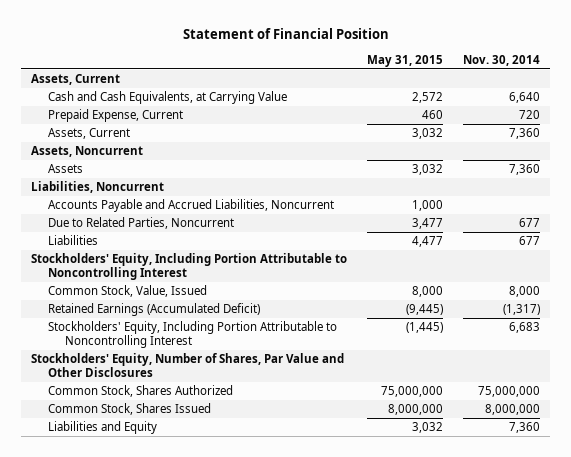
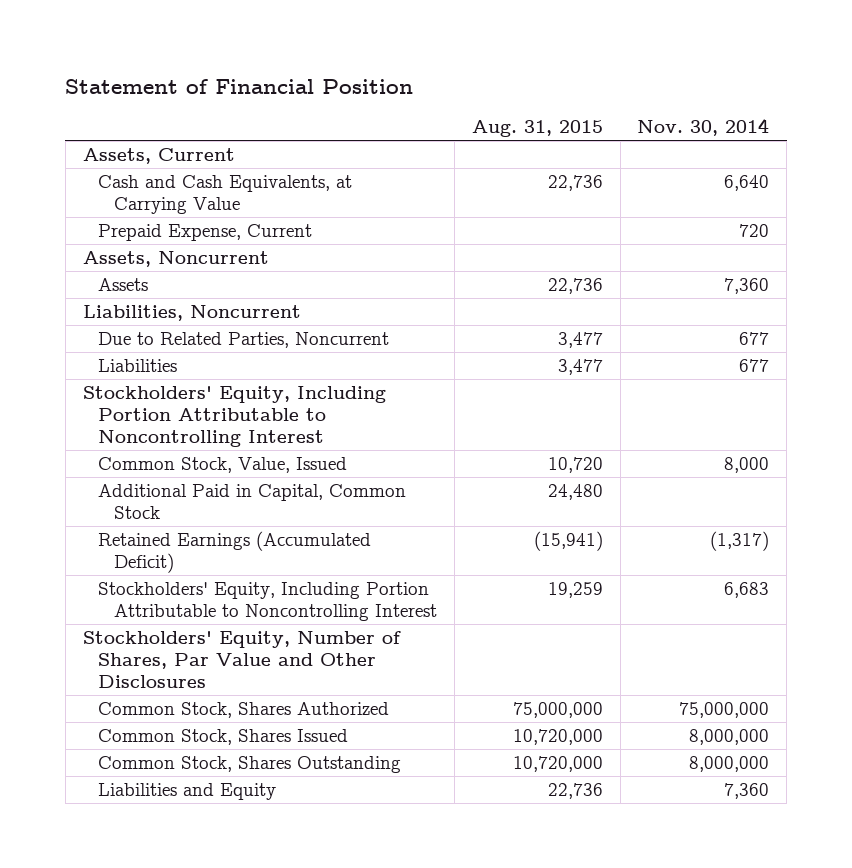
- | May 31, 2015 | Nov. 30, 2014
+ | Aug. 31, 2015 | Nov. 30, 2014
- Assets, Current | 3,032 | 7,360
- Accounts Payable and Accrued Liabilities, Noncurrent | 1,000 |
+ Additional Paid in Capital, Common Stock | 24,480 |
+ Common Stock, Shares Outstanding | 10,720,000 | 8,000,000

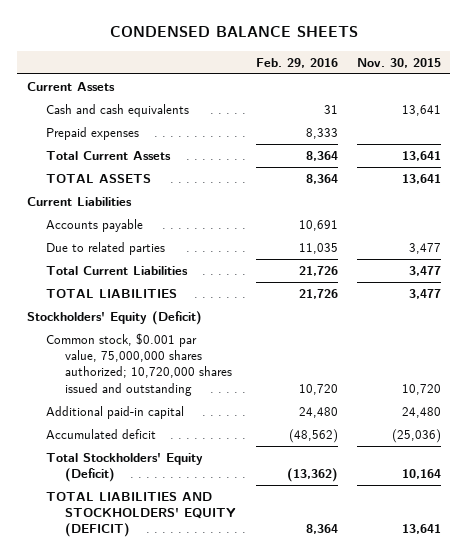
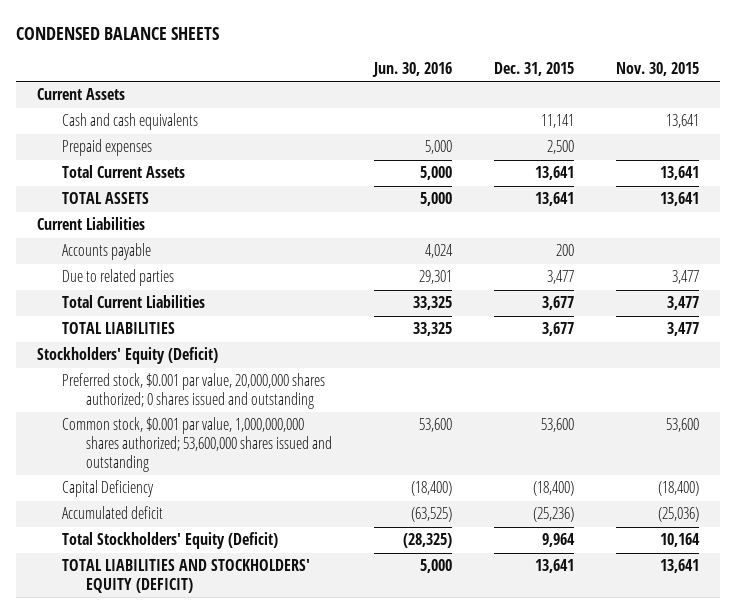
- | Feb. 29, 2016 | Nov. 30, 2015
+ | Jun. 30, 2016 | Dec. 31, 2015 | Nov. 30, 2015
- Common stock, $0.001 par value, 75,000,000 shares authorized; 10,720,000 shares issued and outstanding | 10,720 | 10,720
- Additional paid-in capital | 24,480 | 24,480
+ Preferred stock, $0.001 par value, 20,000,000 shares authorized; 0 shares issued and outstanding
+ Common stock, $0.001 par value, 1,000,000,000 shares authorized; 53,600,000 shares issued and outstanding | 53,600 | 53,600 | 53,600
+ Capital Deficiency | (18,400) | (18,400) | (18,400)

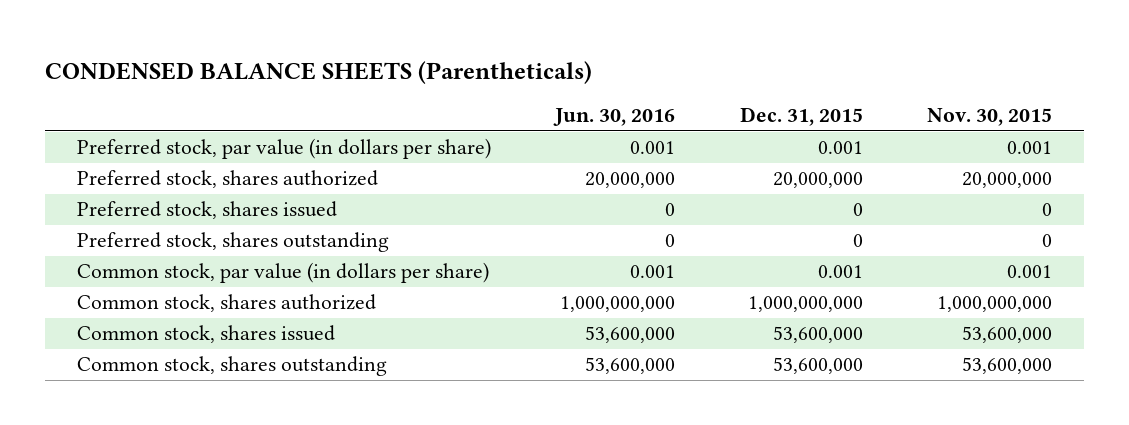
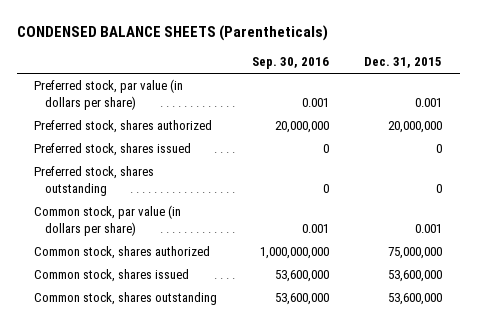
- | Jun. 30, 2016 | Dec. 31, 2015 | Nov. 30, 2015
+ | Sep. 30, 2016 | Dec. 31, 2015
- Common stock, shares authorized | 1,000,000,000 | 1,000,000,000 | 1,000,000,000
+ Common stock, shares authorized | 1,000,000,000 | 75,000,000

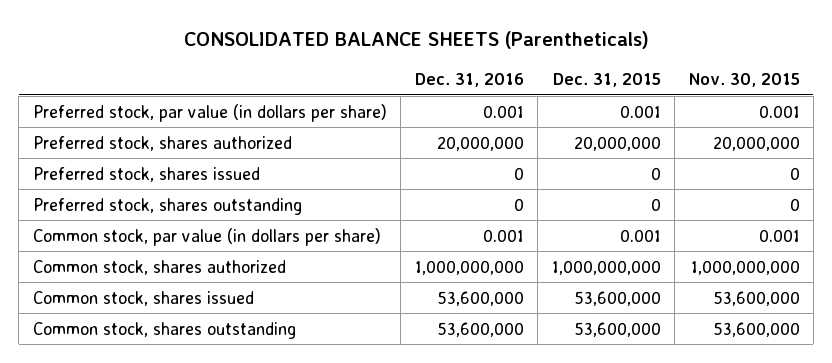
- CONDENSED BALANCE SHEETS (Parentheticals)
+ CONSOLIDATED BALANCE SHEETS (Parentheticals)
- | Sep. 30, 2016 | Dec. 31, 2015
+ | Dec. 31, 2016 | Dec. 31, 2015 | Nov. 30, 2015
- Common stock, shares authorized | 1,000,000,000 | 75,000,000
+ Common stock, shares authorized | 1,000,000,000 | 1,000,000,000 | 1,000,000,000

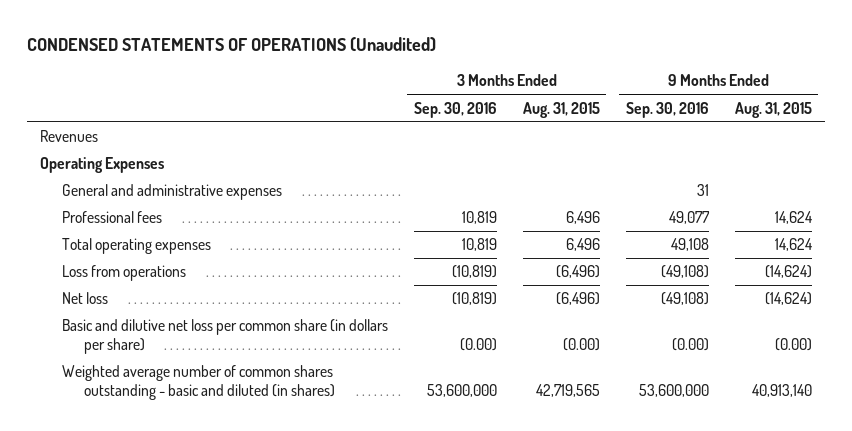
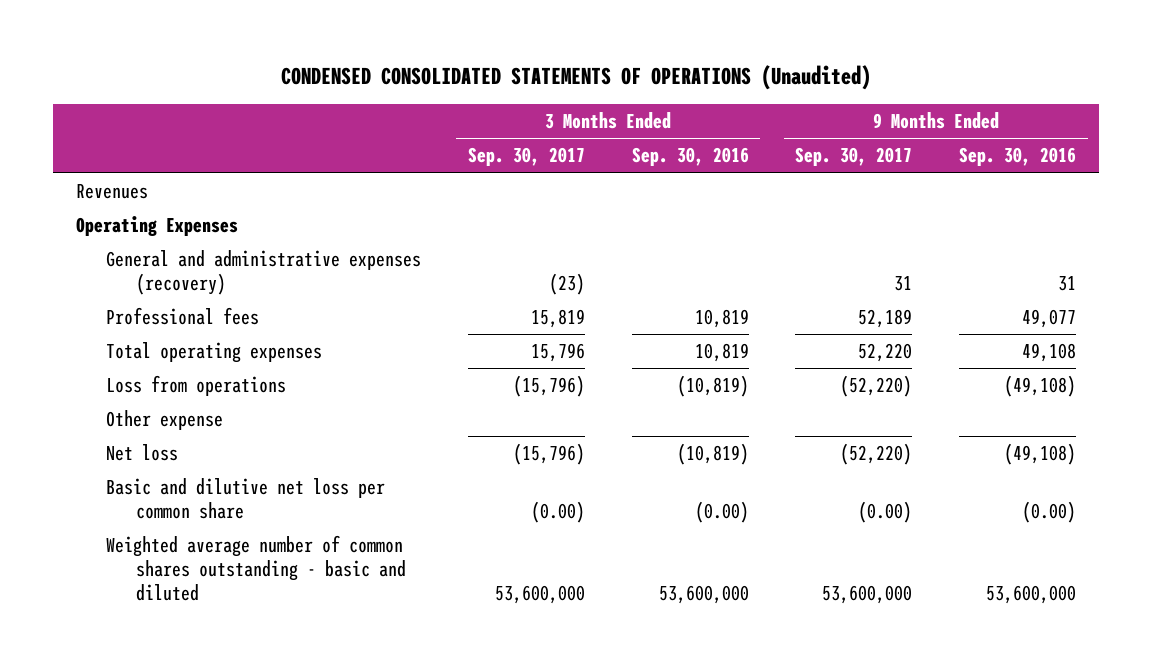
- CONDENSED STATEMENTS OF OPERATIONS (Unaudited)
+ CONDENSED CONSOLIDATED STATEMENTS OF OPERATIONS (Unaudited)
- | 3 Months Ended Sep. 30, 2016 | 3 Months Ended Aug. 31, 2015 | 9 Months Ended Sep. 30, 2016 | 9 Months Ended Aug. 31, 2015
+ | 3 Months Ended Sep. 30, 2017 | 3 Months Ended Sep. 30, 2016 | 9 Months Ended Sep. 30, 2017 | 9 Months Ended Sep. 30, 2016
- General and administrative expenses | | | 31 |
+ General and administrative expenses (recovery) | (23) | | 31 | 31
+ Other expense
- Basic and dilutive net loss per common share (in dollars per share) | (0.00) | (0.00) | (0.00) | (0.00)
- Weighted average number of common shares outstanding - basic and diluted (in shares) | 53,600,000 | 42,719,565 | 53,600,000 | 40,913,140
+ Basic and dilutive net loss per common share | (0.00) | (0.00) | (0.00) | (0.00)
+ Weighted average number of common shares outstanding - basic and diluted | 53,600,000 | 53,600,000 | 53,600,000 | 53,600,000

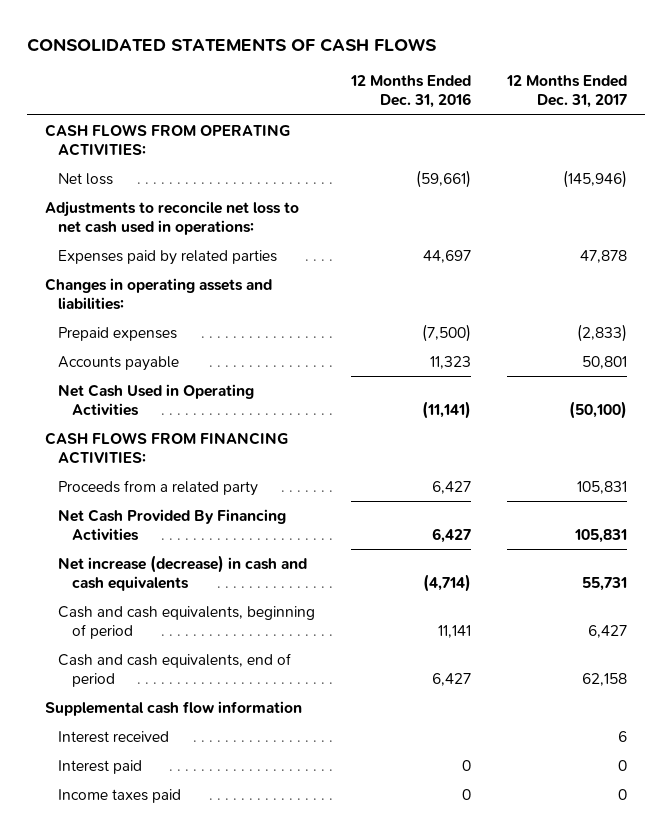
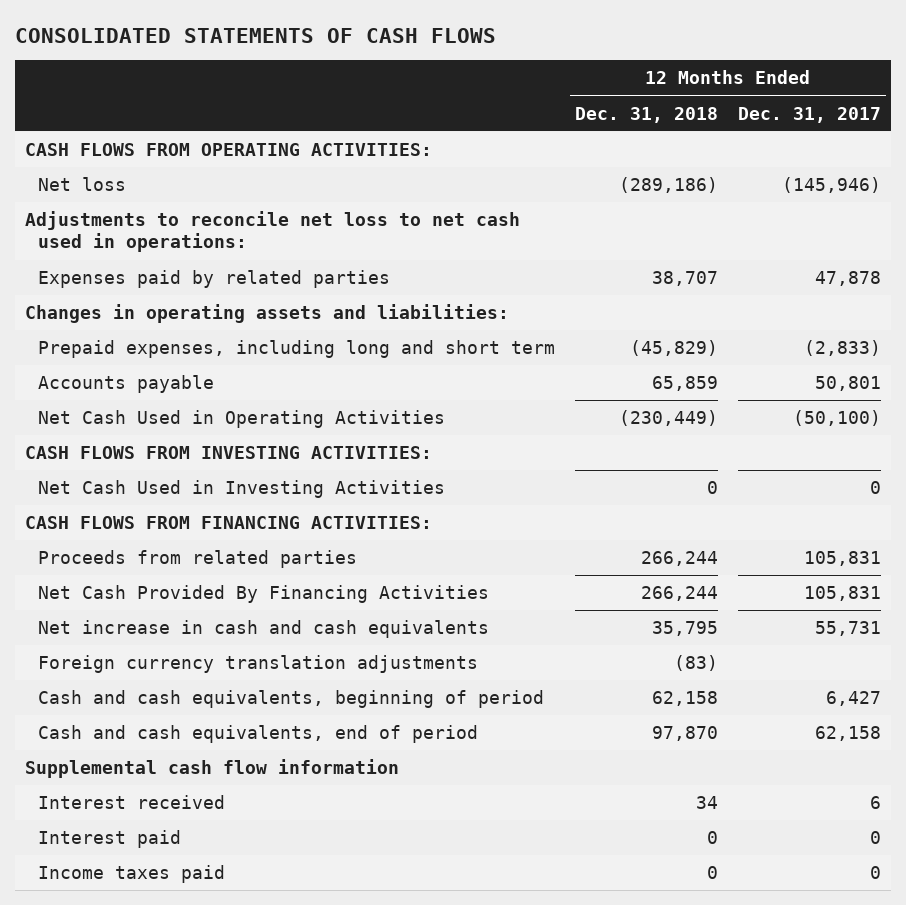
- | 12 Months Ended Dec. 31, 2016 | 12 Months Ended Dec. 31, 2017
+ | 12 Months Ended Dec. 31, 2018 | 12 Months Ended Dec. 31, 2017
- Prepaid expenses | (7,500) | (2,833)
+ Prepaid expenses, including long and short term | (45,829) | (2,833)
+ CASH FLOWS FROM INVESTING ACTIVITIES:
+ Net Cash Used in Investing Activities | 0 | 0
- Proceeds from a related party | 6,427 | 105,831
+ Proceeds from related parties | 266,244 | 105,831
- Net increase (decrease) in cash and cash equivalents | (4,714) | 55,731
+ Net increase in cash and cash equivalents | 35,795 | 55,731
+ Foreign currency translation adjustments | (83) |

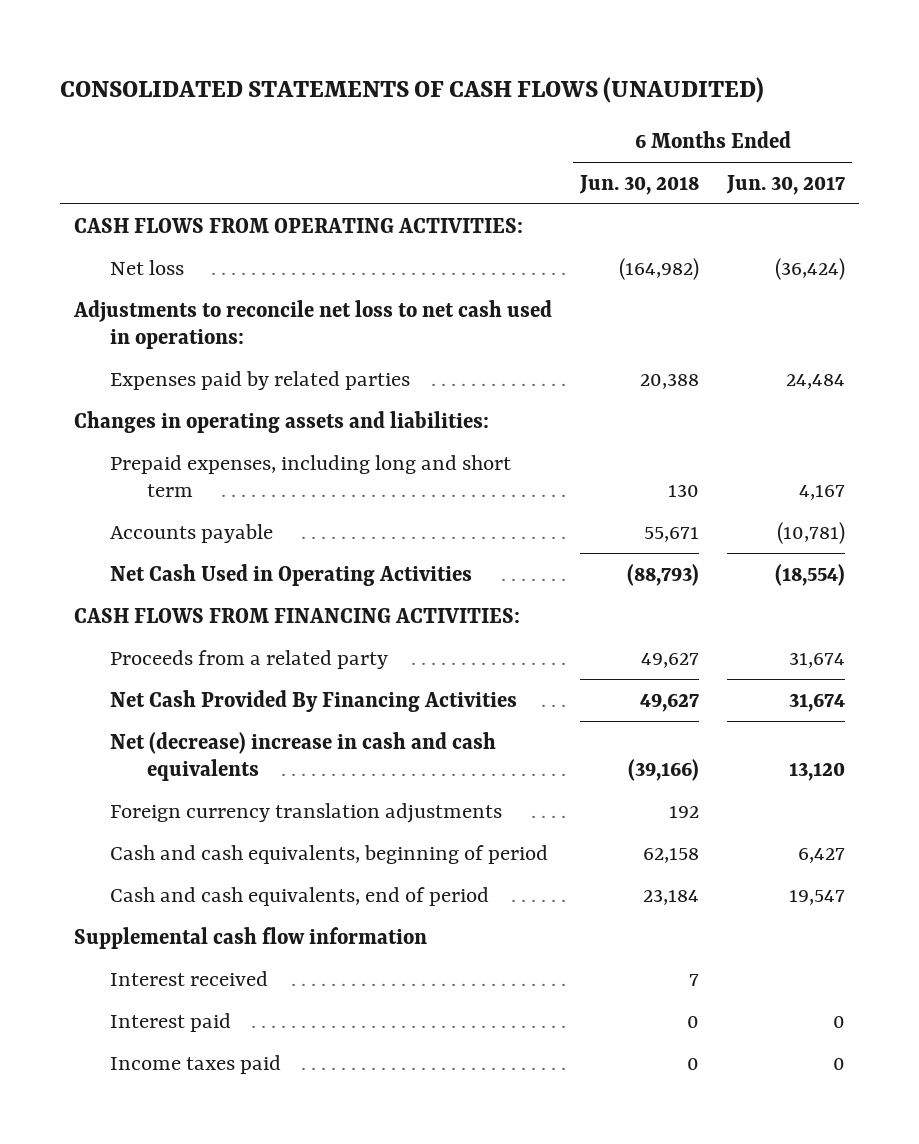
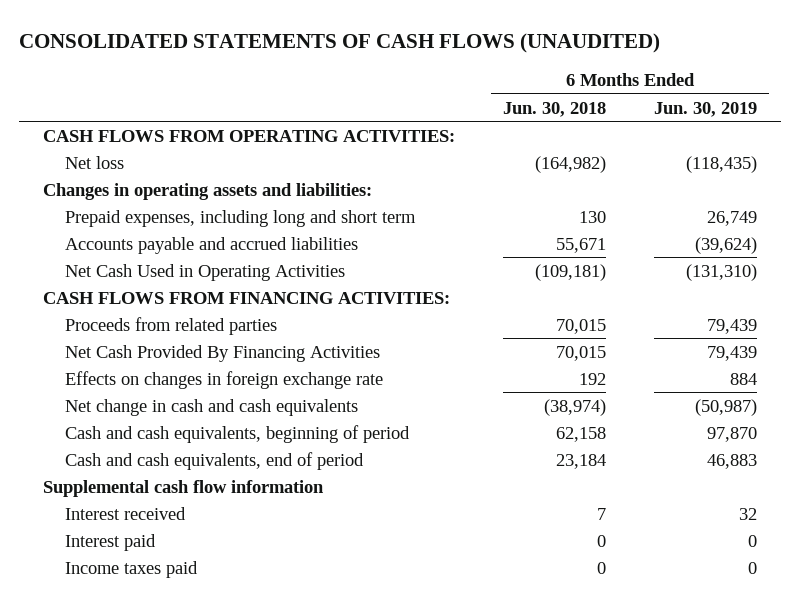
- | 6 Months Ended Jun. 30, 2018 | 6 Months Ended Jun. 30, 2017
+ | 6 Months Ended Jun. 30, 2018 | 6 Months Ended Jun. 30, 2019
- Adjustments to reconcile net loss to net cash used in operations:
- Expenses paid by related parties | 20,388 | 24,484
- Accounts payable | 55,671 | (10,781)
- Net Cash Used in Operating Activities | (88,793) | (18,554)
+ Accounts payable and accrued liabilities | 55,671 | (39,624)
+ Net Cash Used in Operating Activities | (109,181) | (131,310)
- Proceeds from a related party | 49,627 | 31,674
- Net Cash Provided By Financing Activities | 49,627 | 31,674
- Net (decrease) increase in cash and cash equivalents | (39,166) | 13,120
- Foreign currency translation adjustments | 192 |
+ Proceeds from related parties | 70,015 | 79,439
+ Net Cash Provided By Financing Activities | 70,015 | 79,439
+ Effects on changes in foreign exchange rate | 192 | 884
+ Net change in cash and cash equivalents | (38,974) | (50,987)

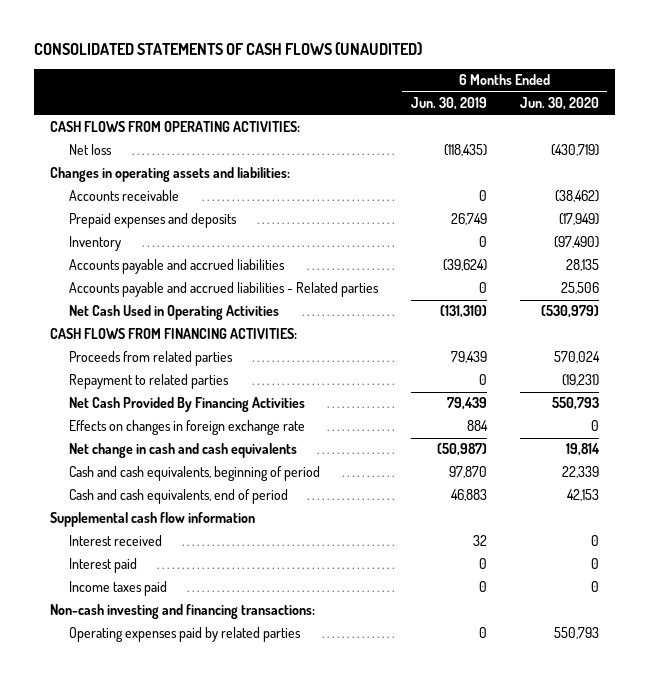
- | 6 Months Ended Jun. 30, 2018 | 6 Months Ended Jun. 30, 2019
+ | 6 Months Ended Jun. 30, 2019 | 6 Months Ended Jun. 30, 2020
- Prepaid expenses, including long and short term | 130 | 26,749
+ Accounts receivable | 0 | (38,462)
+ Prepaid expenses and deposits | 26,749 | (17,949)
+ Inventory | 0 | (97,490)
+ Accounts payable and accrued liabilities - Related parties | 0 | 25,506
+ Repayment to related parties | 0 | (19,231)
+ Non-cash investing and financing transactions:
+ Operating expenses paid by related parties | 0 | 550,793

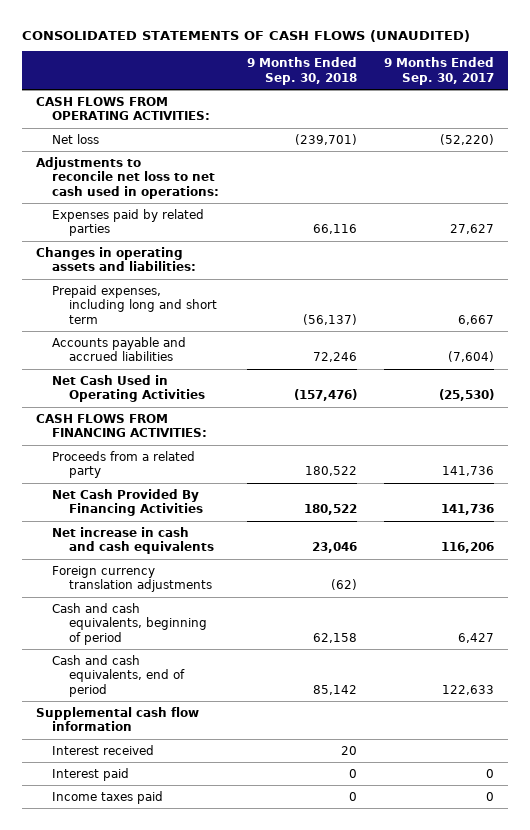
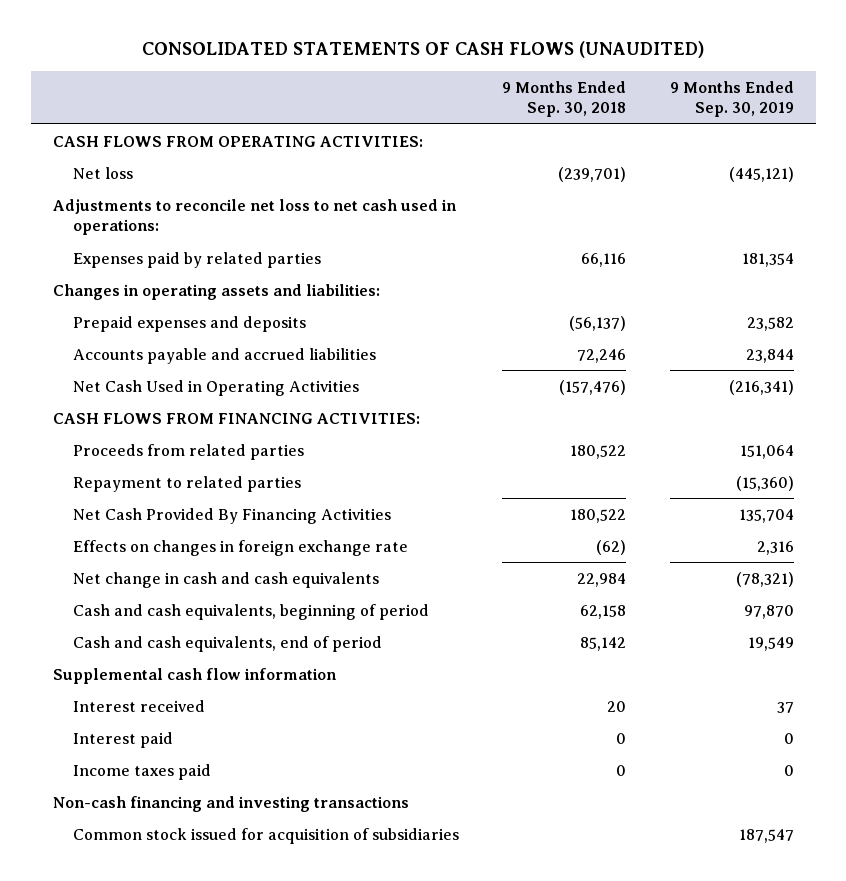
- | 9 Months Ended Sep. 30, 2018 | 9 Months Ended Sep. 30, 2017
+ | 9 Months Ended Sep. 30, 2018 | 9 Months Ended Sep. 30, 2019
- Prepaid expenses, including long and short term | (56,137) | 6,667
+ Prepaid expenses and deposits | (56,137) | 23,582
- Proceeds from a related party | 180,522 | 141,736
+ Proceeds from related parties | 180,522 | 151,064
+ Repayment to related parties | | (15,360)
- Net increase in cash and cash equivalents | 23,046 | 116,206
- Foreign currency translation adjustments | (62) |
+ Effects on changes in foreign exchange rate | (62) | 2,316
+ Net change in cash and cash equivalents | 22,984 | (78,321)
+ Non-cash financing and investing transactions
+ Common stock issued for acquisition of subsidiaries | | 187,547

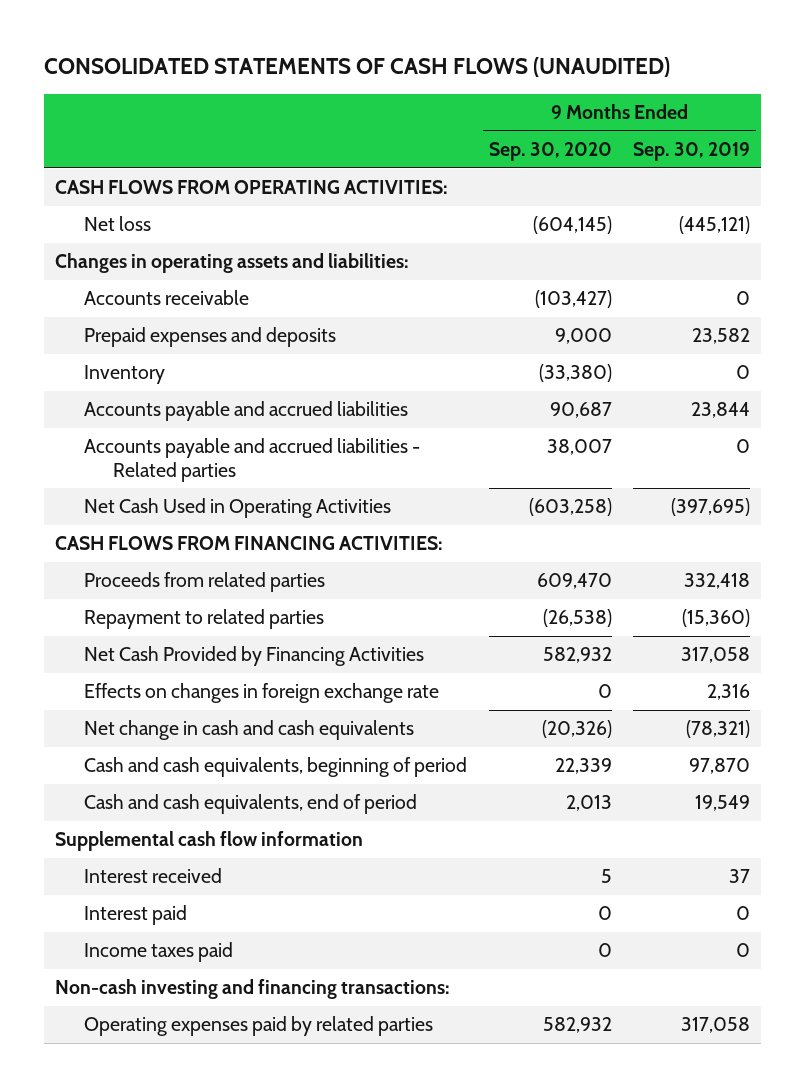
- | 9 Months Ended Sep. 30, 2018 | 9 Months Ended Sep. 30, 2019
+ | 9 Months Ended Sep. 30, 2020 | 9 Months Ended Sep. 30, 2019
- Adjustments to reconcile net loss to net cash used in operations:
- Expenses paid by related parties | 66,116 | 181,354
+ Accounts receivable | (103,427) | 0
+ Inventory | (33,380) | 0
- Net Cash Used in Operating Activities | (157,476) | (216,341)
+ Accounts payable and accrued liabilities - Related parties | 38,007 | 0
+ Net Cash Used in Operating Activities | (603,258) | (397,695)
- Proceeds from related parties | 180,522 | 151,064
+ Proceeds from related parties | 609,470 | 332,418
- Net Cash Provided By Financing Activities | 180,522 | 135,704
+ Net Cash Provided by Financing Activities | 582,932 | 317,058
- Non-cash financing and investing transactions
- Common stock issued for acquisition of subsidiaries | | 187,547
+ Non-cash investing and financing transactions:
+ Operating expenses paid by related parties | 582,932 | 317,058

